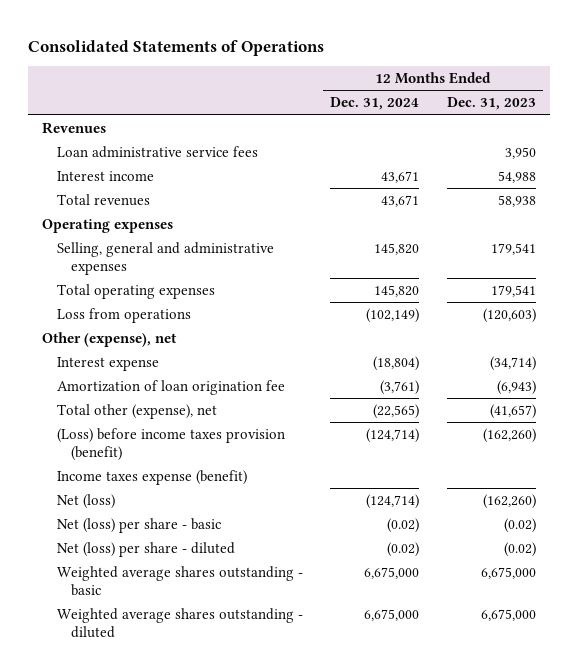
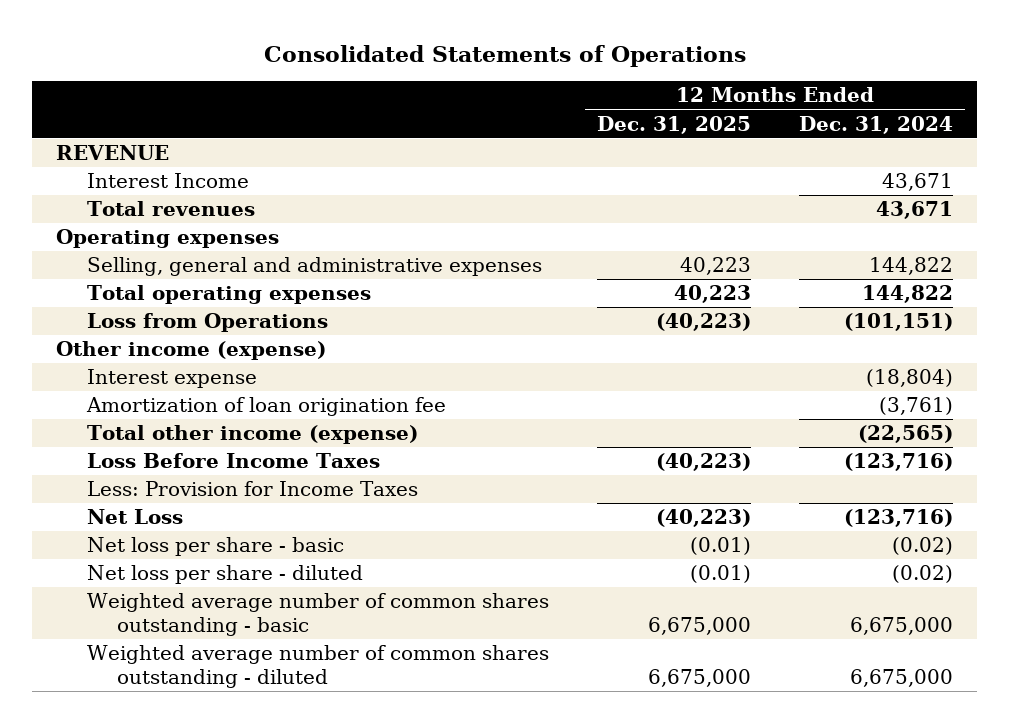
- | 12 Months Ended Dec. 31, 2024 | 12 Months Ended Dec. 31, 2023
+ | 12 Months Ended Dec. 31, 2025 | 12 Months Ended Dec. 31, 2024
- Revenues
- Loan administrative service fees | | 3,950
- Interest income | 43,671 | 54,988
+ REVENUE
+ Interest Income | | 43,671
- Selling, general and administrative expenses | 145,820 | 179,541
- Total operating expenses | 145,820 | 179,541
- Loss from operations | (102,149) | (120,603)
- Other (expense), net
+ Selling, general and administrative expenses | 40,223 | 144,822
+ Total operating expenses | 40,223 | 144,822
+ Loss from Operations | (40,223) | (101,151)
+ Other income (expense)
- Total other (expense), net | (22,565) | (41,657)
- (Loss) before income taxes provision (benefit) | (124,714) | (162,260)
- Income taxes expense (benefit)
- Net (loss) | (124,714) | (162,260)
- Net (loss) per share - basic | (0.02) | (0.02)
- Net (loss) per share - diluted | (0.02) | (0.02)
- Weighted average shares outstanding - basic | 6,675,000 | 6,675,000
- Weighted average shares outstanding - diluted | 6,675,000 | 6,675,000
+ Total other income (expense) | | (22,565)
+ Loss Before Income Taxes | (40,223) | (123,716)
+ Less: Provision for Income Taxes
+ Net Loss | (40,223) | (123,716)
+ Net loss per share - basic | (0.01) | (0.02)
+ Net loss per share - diluted | (0.01) | (0.02)
+ Weighted average number of common shares outstanding - basic | 6,675,000 | 6,675,000
+ Weighted average number of common shares outstanding - diluted | 6,675,000 | 6,675,000

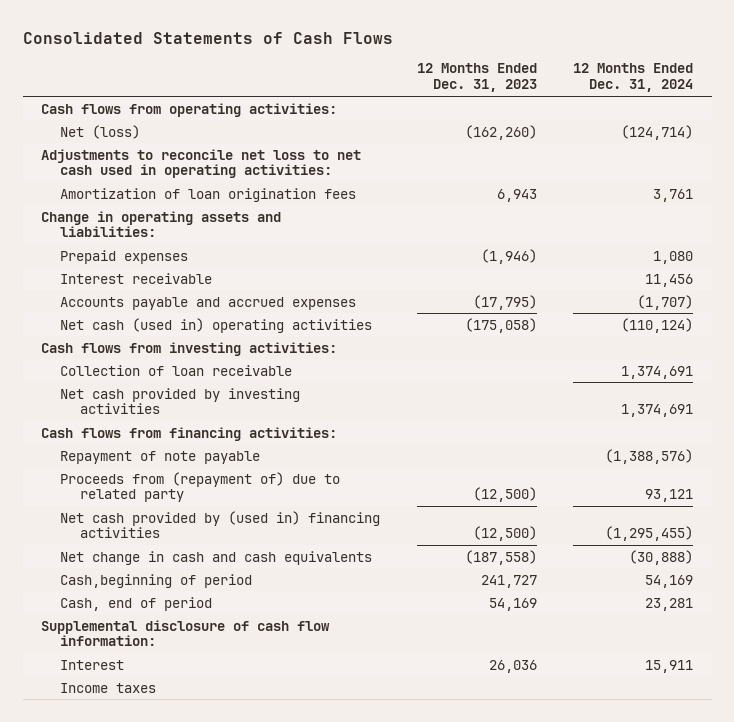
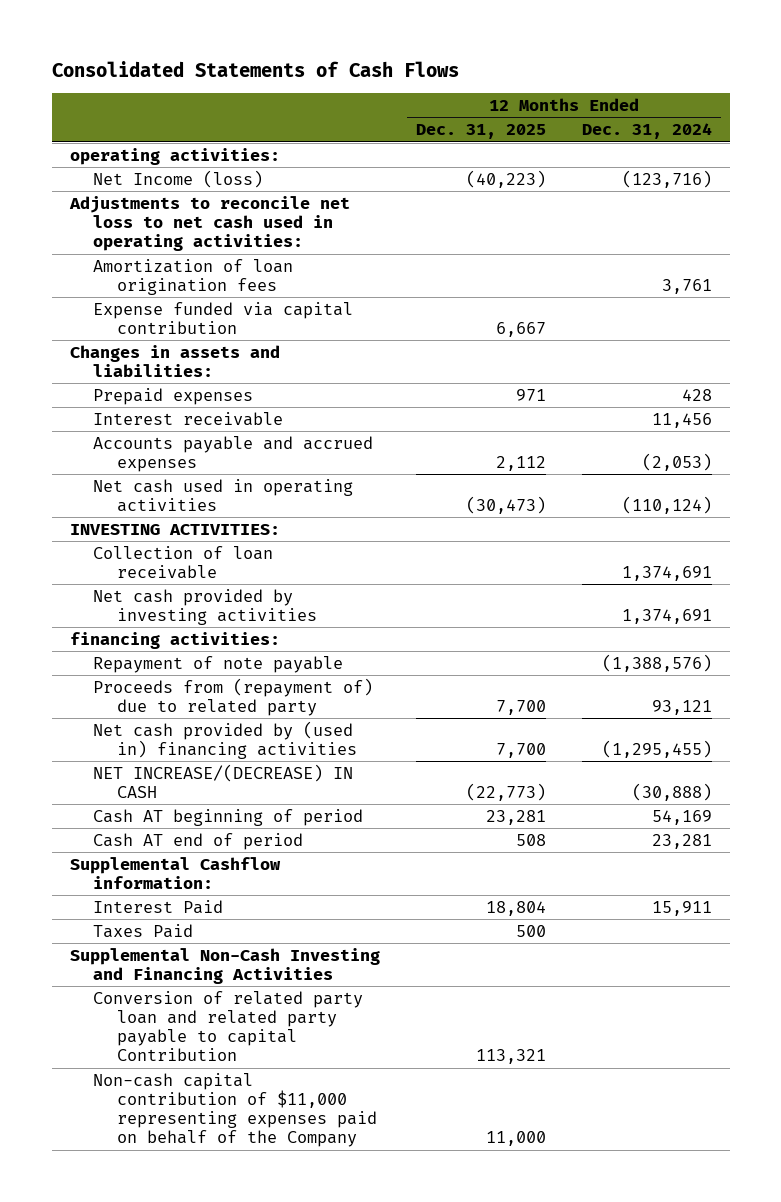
- | 12 Months Ended Dec. 31, 2023 | 12 Months Ended Dec. 31, 2024
+ | 12 Months Ended Dec. 31, 2025 | 12 Months Ended Dec. 31, 2024
- Cash flows from operating activities:
- Net (loss) | (162,260) | (124,714)
+ operating activities:
+ Net Income (loss) | (40,223) | (123,716)
- Change in operating assets and liabilities:
- Prepaid expenses | (1,946) | 1,080
+ Expense funded via capital contribution | 6,667 |
+ Changes in assets and liabilities:
+ Prepaid expenses | 971 | 428
- Accounts payable and accrued expenses | (17,795) | (1,707)
- Net cash (used in) operating activities | (175,058) | (110,124)
- Cash flows from investing activities:
+ Accounts payable and accrued expenses | 2,112 | (2,053)
+ Net cash used in operating activities | (30,473) | (110,124)
+ INVESTING ACTIVITIES:
- Cash flows from financing activities:
+ financing activities:
- Net change in cash and cash equivalents | (187,558) | (30,888)
- Cash,beginning of period | 241,727 | 54,169
- Cash, end of period | 54,169 | 23,281
- Supplemental disclosure of cash flow information:
- Interest | 26,036 | 15,911
- Income taxes
+ NET INCREASE/(DECREASE) IN CASH | (22,773) | (30,888)
+ Cash AT beginning of period | 23,281 | 54,169
+ Cash AT end of period | 508 | 23,281
+ Supplemental Cashflow information:
+ Interest Paid | 18,804 | 15,911
+ Taxes Paid | 500 |
+ Supplemental Non-Cash Investing and Financing Activities
+ Conversion of related party loan and related party payable to capital Contribution | 113,321 |
+ Non-cash capital contribution of $11,000 representing expenses paid on behalf of the Company | 11,000 |

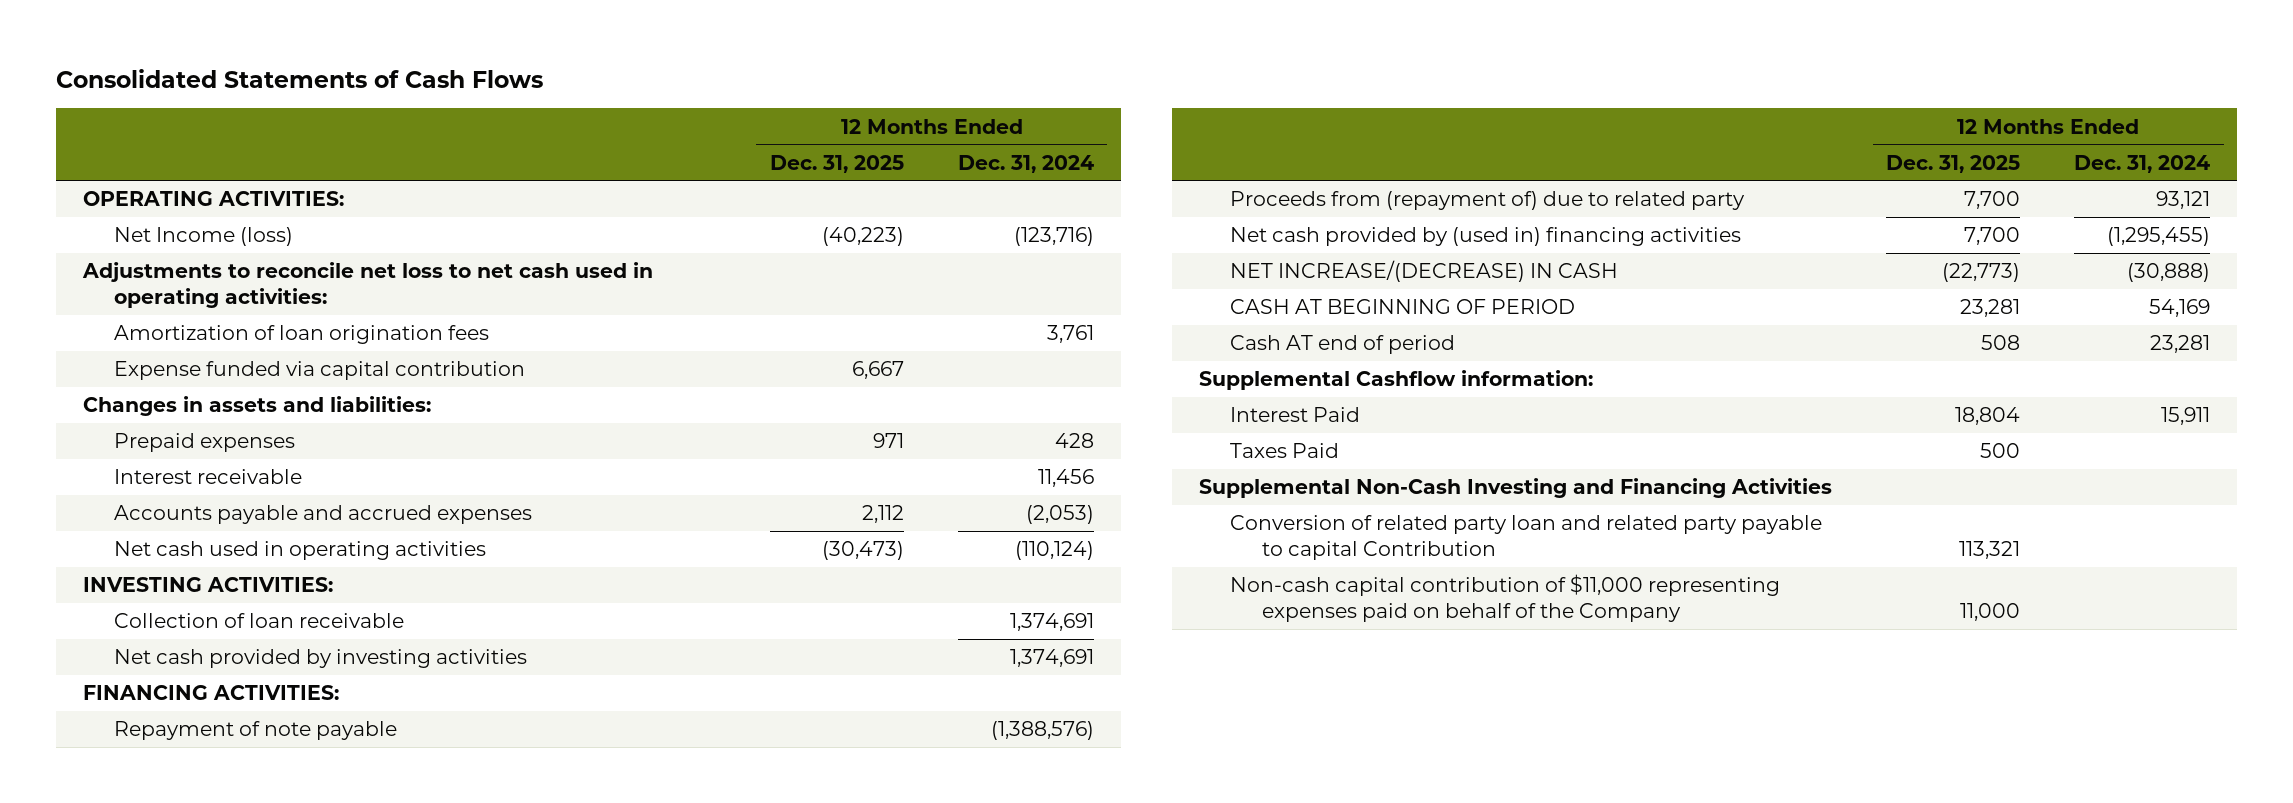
- operating activities:
+ OPERATING ACTIVITIES:
- financing activities:
+ FINANCING ACTIVITIES:
- Cash AT beginning of period | 23,281 | 54,169
+ CASH AT BEGINNING OF PERIOD | 23,281 | 54,169

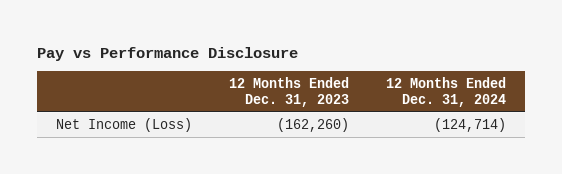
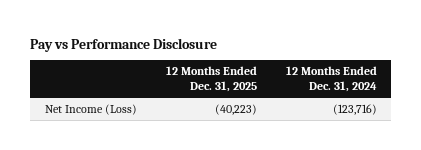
- | 12 Months Ended Dec. 31, 2023 | 12 Months Ended Dec. 31, 2024
+ | 12 Months Ended Dec. 31, 2025 | 12 Months Ended Dec. 31, 2024
- Net Income (Loss) | (162,260) | (124,714)
+ Net Income (Loss) | (40,223) | (123,716)

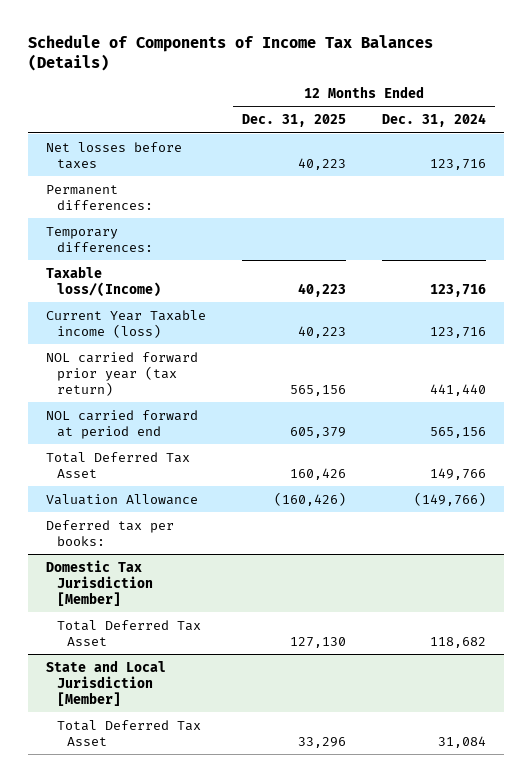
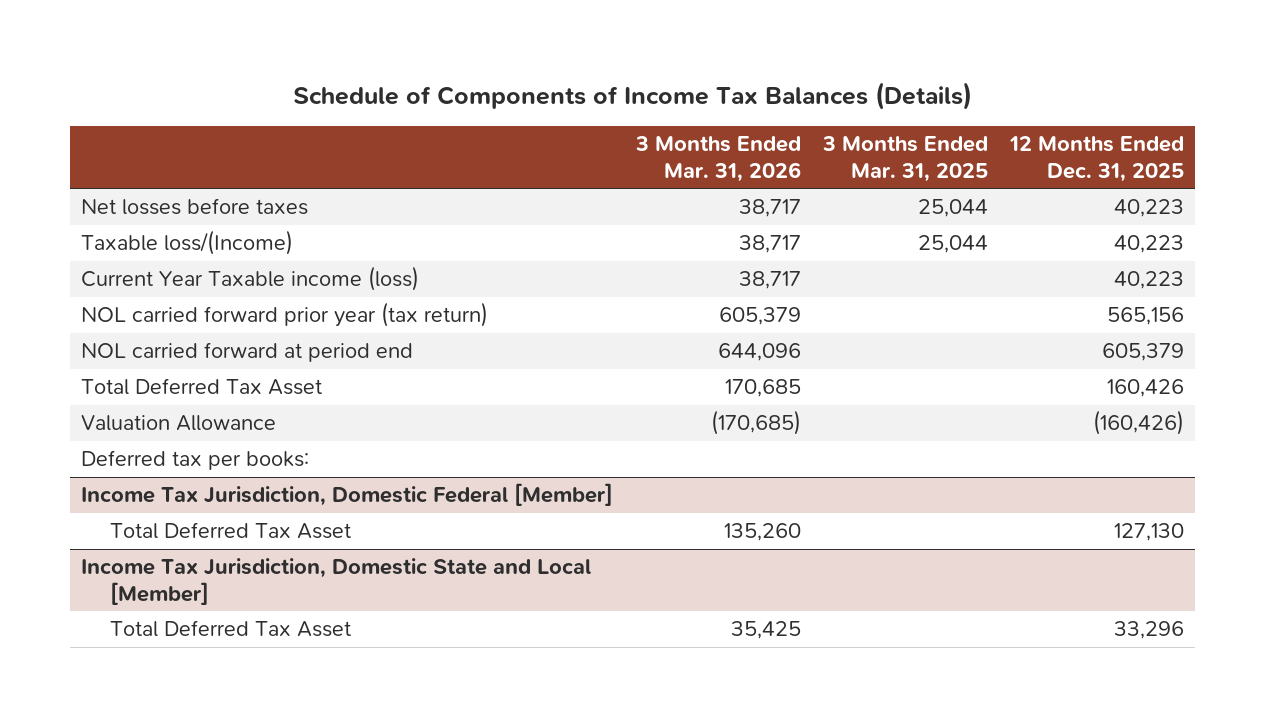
- | 12 Months Ended Dec. 31, 2025 | 12 Months Ended Dec. 31, 2024
+ | 3 Months Ended Mar. 31, 2026 | 3 Months Ended Mar. 31, 2025 | 12 Months Ended Dec. 31, 2025
- Permanent differences:
- Temporary differences:
- Domestic Tax Jurisdiction [Member]
+ Income Tax Jurisdiction, Domestic Federal [Member]
- State and Local Jurisdiction [Member]
+ Income Tax Jurisdiction, Domestic State and Local [Member]

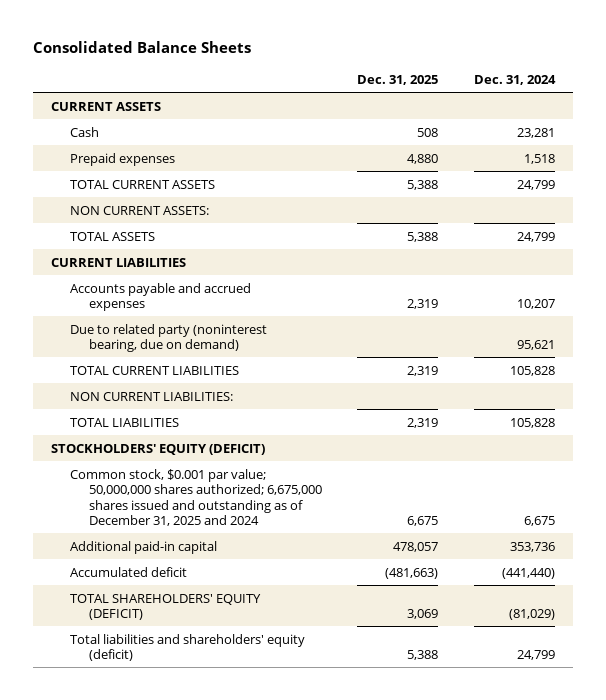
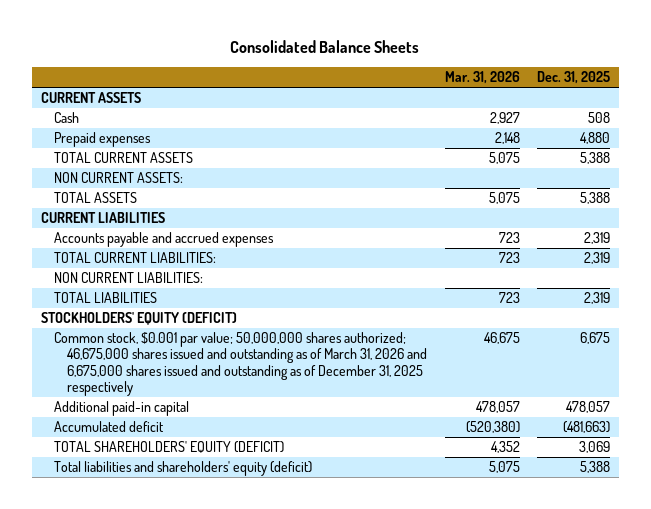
- | Dec. 31, 2025 | Dec. 31, 2024
+ | Mar. 31, 2026 | Dec. 31, 2025
- Due to related party (noninterest bearing, due on demand) | | 95,621
- TOTAL CURRENT LIABILITIES | 2,319 | 105,828
+ TOTAL CURRENT LIABILITIES: | 723 | 2,319
- Common stock, $0.001 par value; 50,000,000 shares authorized; 6,675,000 shares issued and outstanding as of December 31, 2025 and 2024 | 6,675 | 6,675
+ Common stock, $0.001 par value; 50,000,000 shares authorized; 46,675,000 shares issued and outstanding as of March 31, 2026 and 6,675,000 shares issued and outstanding as of December 31, 2025 respectively | 46,675 | 6,675

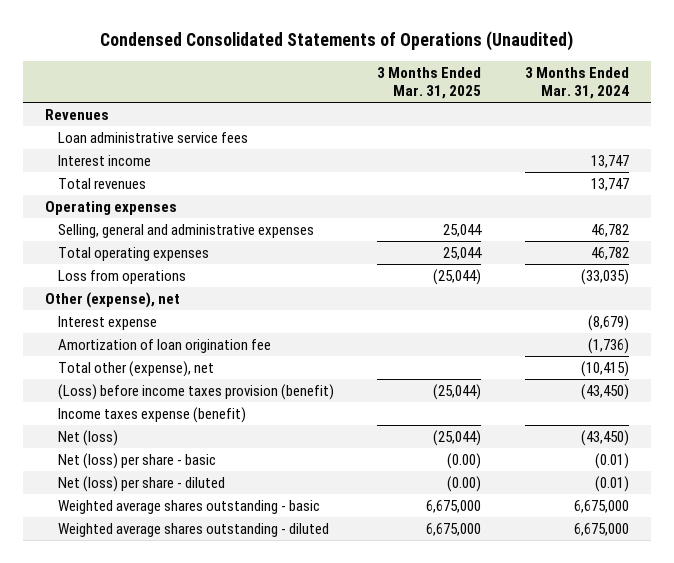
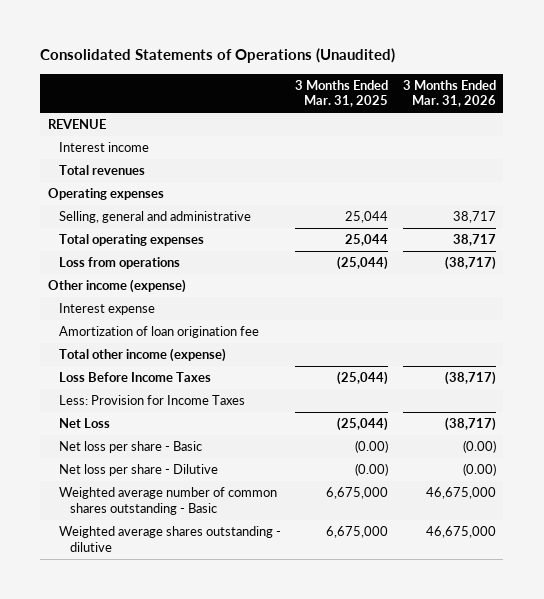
- Condensed Consolidated Statements of Operations (Unaudited)
+ Consolidated Statements of Operations (Unaudited)
- | 3 Months Ended Mar. 31, 2025 | 3 Months Ended Mar. 31, 2024
+ | 3 Months Ended Mar. 31, 2025 | 3 Months Ended Mar. 31, 2026
- Revenues
- Loan administrative service fees
+ REVENUE
- Selling, general and administrative expenses | 25,044 | 46,782
+ Selling, general and administrative | 25,044 | 38,717
- Other (expense), net
+ Other income (expense)
- Total other (expense), net | | (10,415)
- (Loss) before income taxes provision (benefit) | (25,044) | (43,450)
- Income taxes expense (benefit)
- Net (loss) | (25,044) | (43,450)
- Net (loss) per share - basic | (0.00) | (0.01)
- Net (loss) per share - diluted | (0.00) | (0.01)
- Weighted average shares outstanding - basic | 6,675,000 | 6,675,000
- Weighted average shares outstanding - diluted | 6,675,000 | 6,675,000
+ Total other income (expense)
+ Loss Before Income Taxes | (25,044) | (38,717)
+ Less: Provision for Income Taxes
+ Net Loss | (25,044) | (38,717)
+ Net loss per share - Basic | (0.00) | (0.00)
+ Net loss per share - Dilutive | (0.00) | (0.00)
+ Weighted average number of common shares outstanding - Basic | 6,675,000 | 46,675,000
+ Weighted average shares outstanding - dilutive | 6,675,000 | 46,675,000

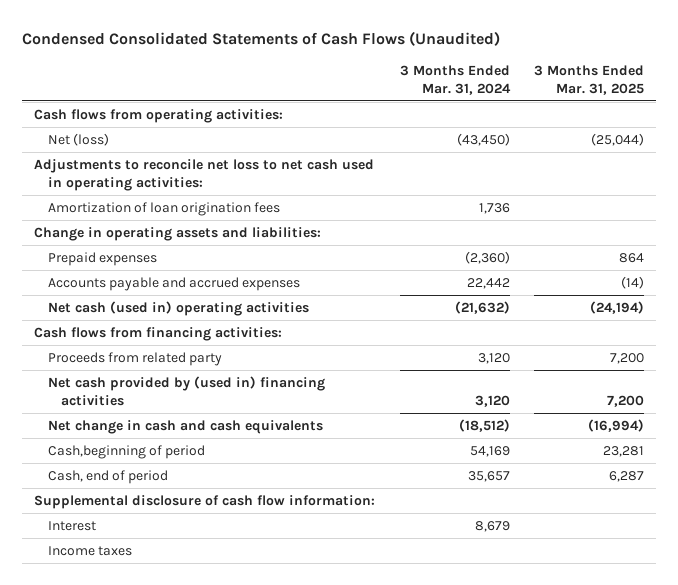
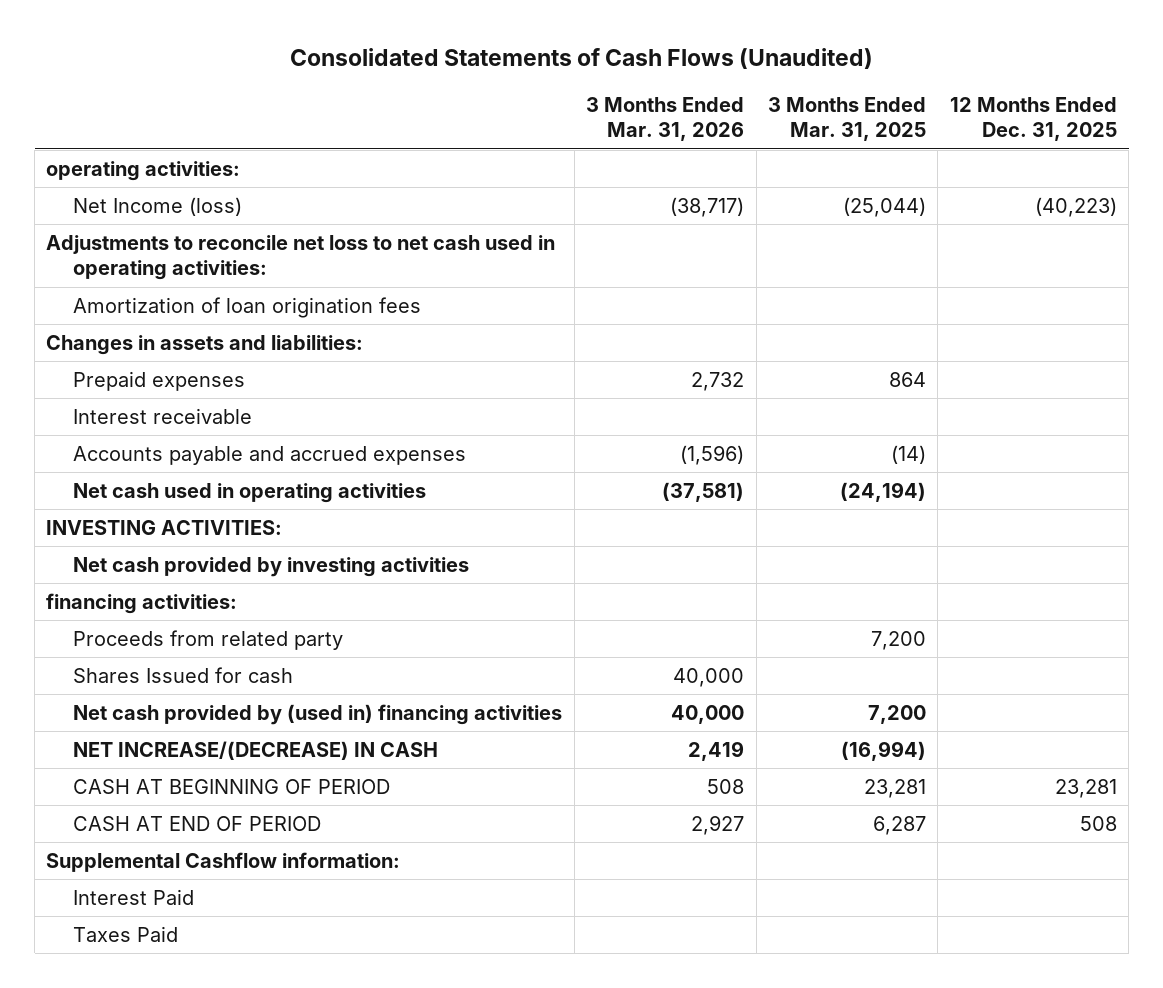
- Condensed Consolidated Statements of Cash Flows (Unaudited)
+ Consolidated Statements of Cash Flows (Unaudited)
- | 3 Months Ended Mar. 31, 2024 | 3 Months Ended Mar. 31, 2025
+ | 3 Months Ended Mar. 31, 2026 | 3 Months Ended Mar. 31, 2025 | 12 Months Ended Dec. 31, 2025
- Cash flows from operating activities:
- Net (loss) | (43,450) | (25,044)
+ operating activities:
+ Net Income (loss) | (38,717) | (25,044) | (40,223)
- Change in operating assets and liabilities:
+ Changes in assets and liabilities:
+ Interest receivable
- Net cash (used in) operating activities | (21,632) | (24,194)
- Cash flows from financing activities:
+ Net cash used in operating activities | (37,581) | (24,194) |
+ INVESTING ACTIVITIES:
+ Net cash provided by investing activities
+ financing activities:
+ Shares Issued for cash | 40,000 | |
- Net change in cash and cash equivalents | (18,512) | (16,994)
- Cash,beginning of period | 54,169 | 23,281
- Cash, end of period | 35,657 | 6,287
- Supplemental disclosure of cash flow information:
- Interest | 8,679 |
- Income taxes
+ NET INCREASE/(DECREASE) IN CASH | 2,419 | (16,994) |
+ CASH AT BEGINNING OF PERIOD | 508 | 23,281 | 23,281
+ CASH AT END OF PERIOD | 2,927 | 6,287 | 508
+ Supplemental Cashflow information:
+ Interest Paid
+ Taxes Paid

